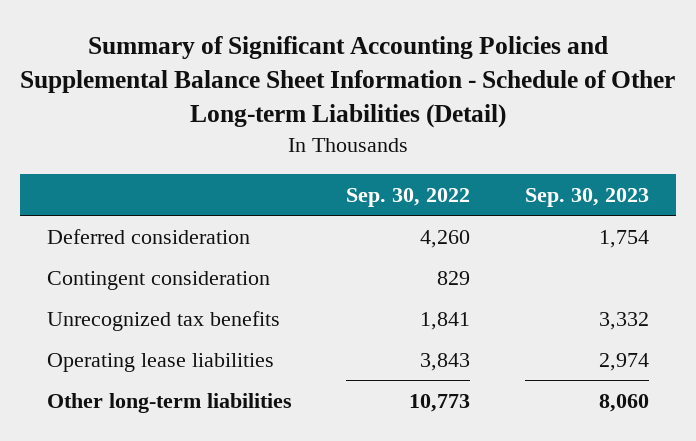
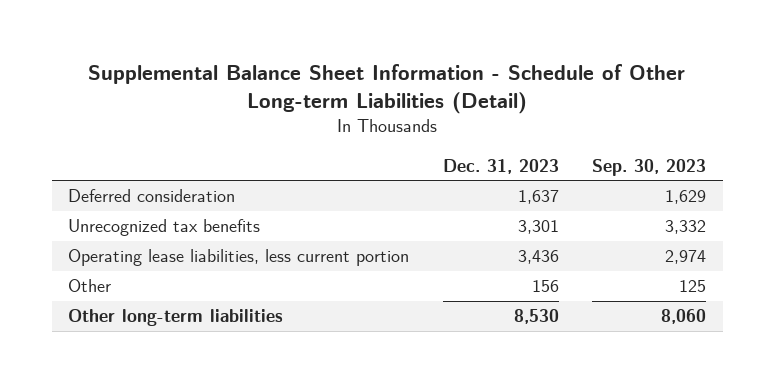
- Summary of Significant Accounting Policies and Supplemental Balance Sheet Information - Schedule of Other Long-term Liabilities (Detail)
+ Supplemental Balance Sheet Information - Schedule of Other Long-term Liabilities (Detail)
- | Sep. 30, 2022 | Sep. 30, 2023
+ | Dec. 31, 2023 | Sep. 30, 2023
- Deferred consideration | 4,260 | 1,754
- Contingent consideration | 829 |
+ Deferred consideration | 1,637 | 1,629
- Operating lease liabilities | 3,843 | 2,974
+ Operating lease liabilities, less current portion | 3,436 | 2,974
+ Other | 156 | 125

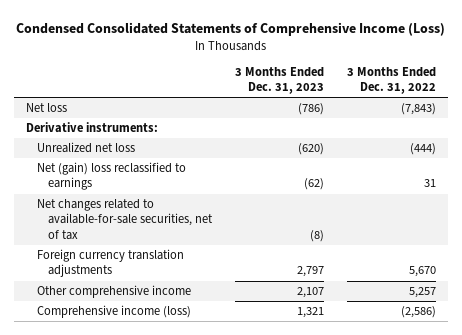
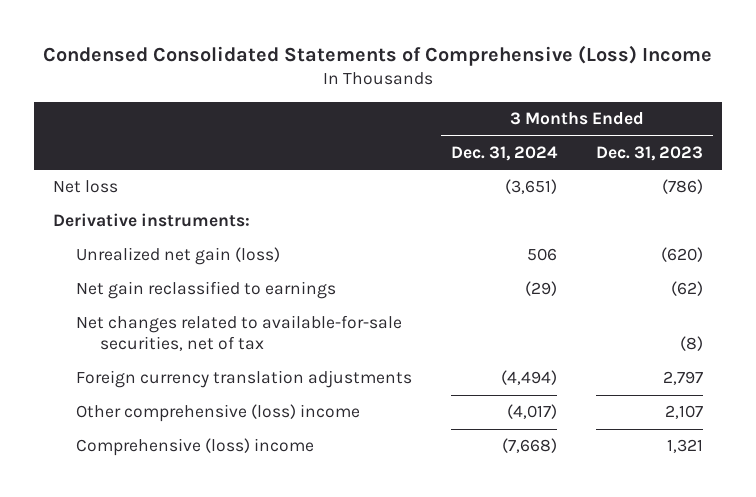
- Condensed Consolidated Statements of Comprehensive Income (Loss)
+ Condensed Consolidated Statements of Comprehensive (Loss) Income
- | 3 Months Ended Dec. 31, 2023 | 3 Months Ended Dec. 31, 2022
+ | 3 Months Ended Dec. 31, 2024 | 3 Months Ended Dec. 31, 2023
- Unrealized net loss | (620) | (444)
- Net (gain) loss reclassified to earnings | (62) | 31
+ Unrealized net gain (loss) | 506 | (620)
+ Net gain reclassified to earnings | (29) | (62)
- Other comprehensive income | 2,107 | 5,257
- Comprehensive income (loss) | 1,321 | (2,586)
+ Other comprehensive (loss) income | (4,017) | 2,107
+ Comprehensive (loss) income | (7,668) | 1,321

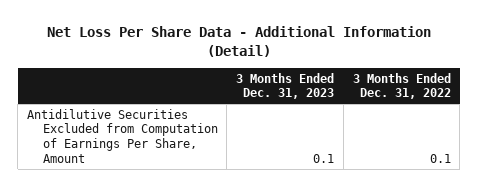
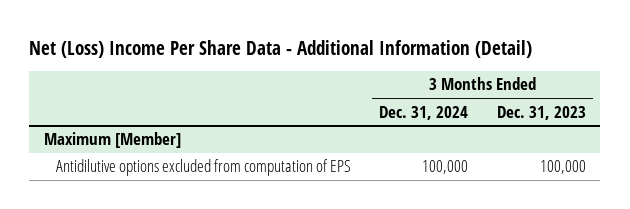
- Net Loss Per Share Data - Additional Information (Detail)
+ Net (Loss) Income Per Share Data - Additional Information (Detail)
- | 3 Months Ended Dec. 31, 2023 | 3 Months Ended Dec. 31, 2022
+ | 3 Months Ended Dec. 31, 2024 | 3 Months Ended Dec. 31, 2023
- Antidilutive Securities Excluded from Computation of Earnings Per Share, Amount | 0.1 | 0.1
+ Maximum [Member]
+ Antidilutive options excluded from computation of EPS | 100,000 | 100,000

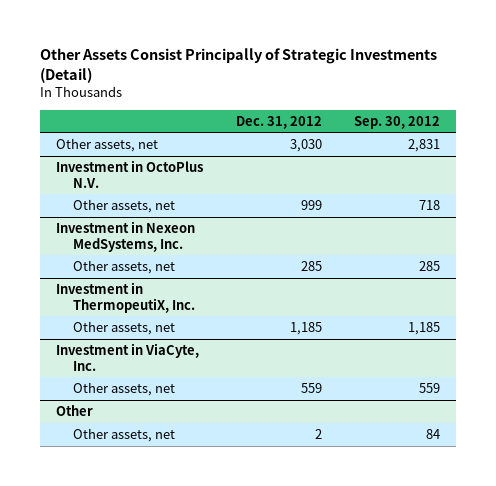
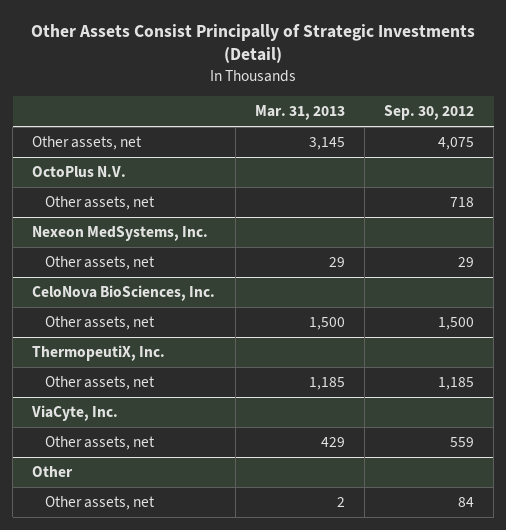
- | Dec. 31, 2012 | Sep. 30, 2012
+ | Mar. 31, 2013 | Sep. 30, 2012
- Other assets, net | 3,030 | 2,831
- Investment in OctoPlus N.V.
+ Other assets, net | 3,145 | 4,075
+ OctoPlus N.V.
- Investment in Nexeon MedSystems, Inc.
- Other assets, net | 285 | 285
- Investment in ThermopeutiX, Inc.
+ Nexeon MedSystems, Inc.
+ Other assets, net | 29 | 29
+ CeloNova BioSciences, Inc.
+ Other assets, net | 1,500 | 1,500
+ ThermopeutiX, Inc.
- Investment in ViaCyte, Inc.
+ ViaCyte, Inc.

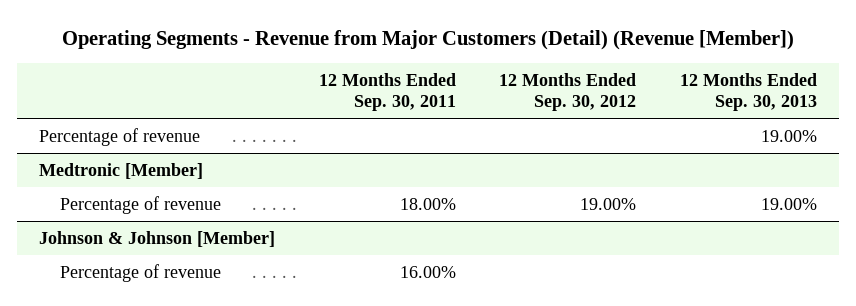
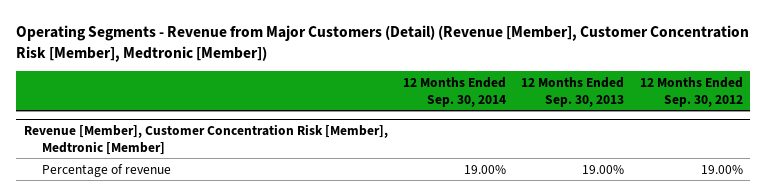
- Operating Segments - Revenue from Major Customers (Detail) (Revenue [Member])
+ Operating Segments - Revenue from Major Customers (Detail) (Revenue [Member], Customer Concentration Risk [Member], Medtronic [Member])
- | 12 Months Ended Sep. 30, 2011 | 12 Months Ended Sep. 30, 2012 | 12 Months Ended Sep. 30, 2013
+ | 12 Months Ended Sep. 30, 2014 | 12 Months Ended Sep. 30, 2013 | 12 Months Ended Sep. 30, 2012
- Percentage of revenue | | | 19.00%
- Medtronic [Member]
+ Revenue [Member], Customer Concentration Risk [Member], Medtronic [Member]
- Johnson & Johnson [Member]
- Percentage of revenue | 16.00% | |

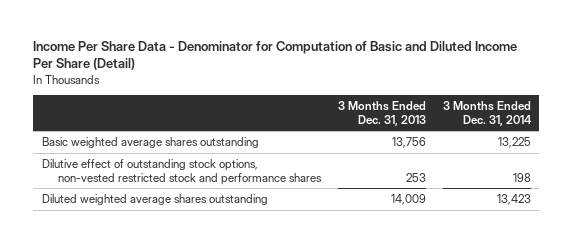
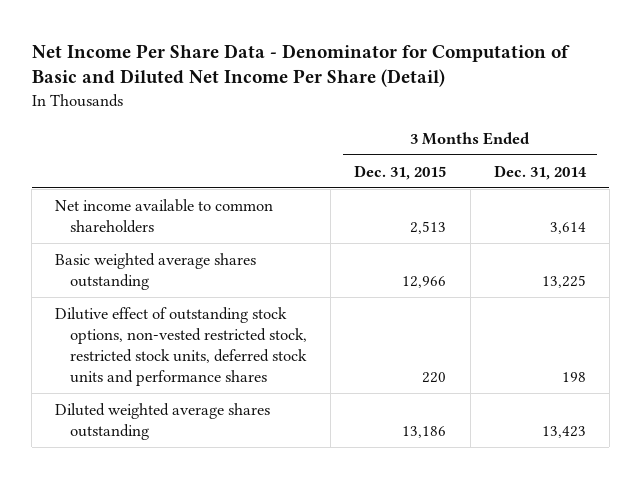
- Income Per Share Data - Denominator for Computation of Basic and Diluted Income Per Share (Detail)
+ Net Income Per Share Data - Denominator for Computation of Basic and Diluted Net Income Per Share (Detail)
- | 3 Months Ended Dec. 31, 2013 | 3 Months Ended Dec. 31, 2014
+ | 3 Months Ended Dec. 31, 2015 | 3 Months Ended Dec. 31, 2014
+ Net income available to common shareholders | 2,513 | 3,614
- Dilutive effect of outstanding stock options, non-vested restricted stock and performance shares | 253 | 198
+ Dilutive effect of outstanding stock options, non-vested restricted stock, restricted stock units, deferred stock units and performance shares | 220 | 198

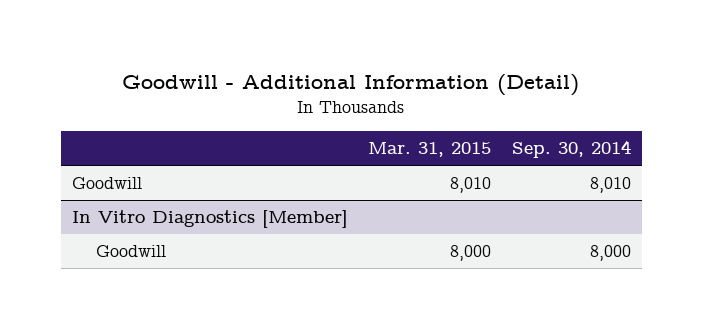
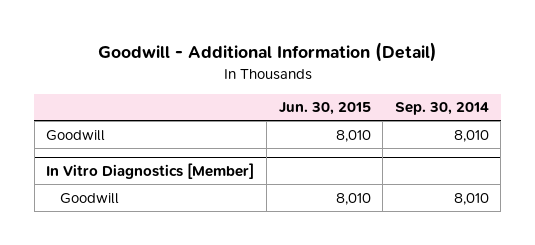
- | Mar. 31, 2015 | Sep. 30, 2014
+ | Jun. 30, 2015 | Sep. 30, 2014
@ In Vitro Diagnostics [Member]
- Goodwill | 8,000 | 8,000
+ Goodwill | 8,010 | 8,010

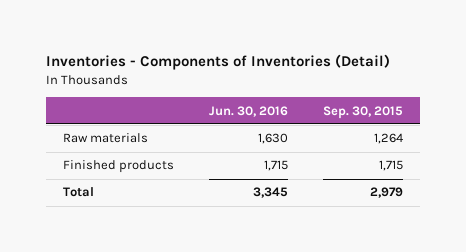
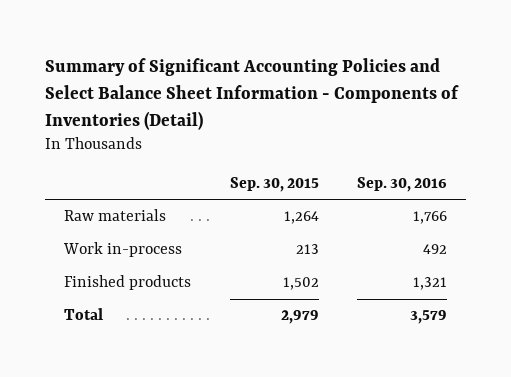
- Inventories - Components of Inventories (Detail)
+ Summary of Significant Accounting Policies and Select Balance Sheet Information - Components of Inventories (Detail)
- | Jun. 30, 2016 | Sep. 30, 2015
+ | Sep. 30, 2015 | Sep. 30, 2016
- Finished products | 1,715 | 1,715
+ Work in-process | 213 | 492
+ Finished products | 1,502 | 1,321

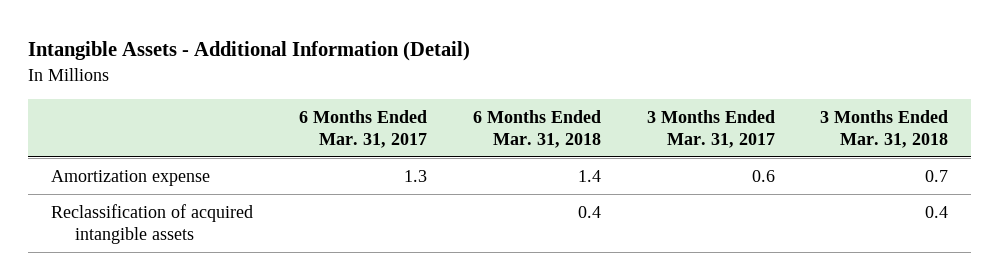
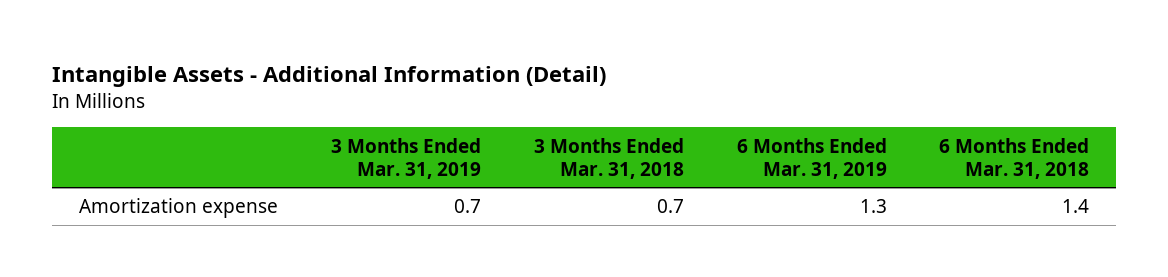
- | 6 Months Ended Mar. 31, 2017 | 6 Months Ended Mar. 31, 2018 | 3 Months Ended Mar. 31, 2017 | 3 Months Ended Mar. 31, 2018
+ | 3 Months Ended Mar. 31, 2019 | 3 Months Ended Mar. 31, 2018 | 6 Months Ended Mar. 31, 2019 | 6 Months Ended Mar. 31, 2018
- Reclassification of acquired intangible assets | | 0.4 | | 0.4

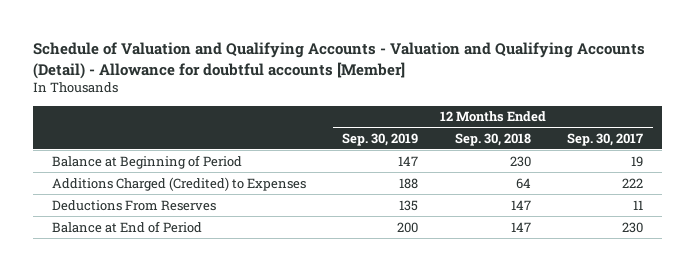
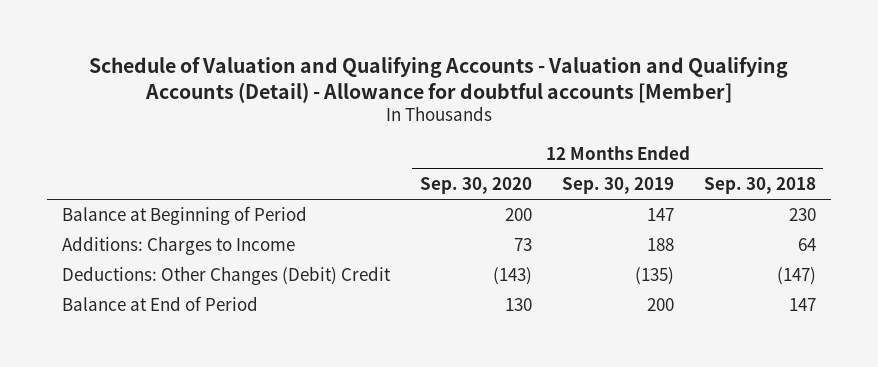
- | 12 Months Ended Sep. 30, 2019 | 12 Months Ended Sep. 30, 2018 | 12 Months Ended Sep. 30, 2017
+ | 12 Months Ended Sep. 30, 2020 | 12 Months Ended Sep. 30, 2019 | 12 Months Ended Sep. 30, 2018
- Additions Charged (Credited) to Expenses | 188 | 64 | 222
- Deductions From Reserves | 135 | 147 | 11
+ Additions: Charges to Income | 73 | 188 | 64
+ Deductions: Other Changes (Debit) Credit | (143) | (135) | (147)

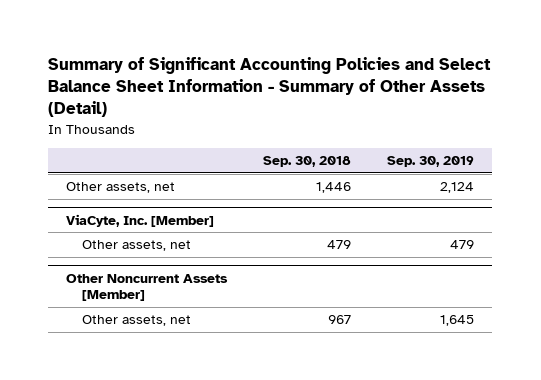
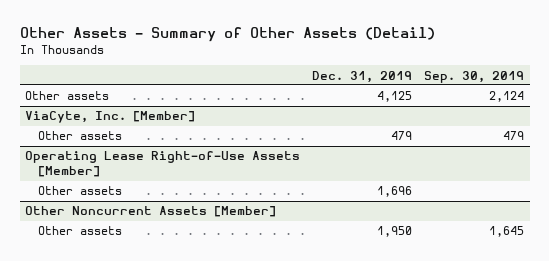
- Summary of Significant Accounting Policies and Select Balance Sheet Information - Summary of Other Assets (Detail)
+ Other Assets - Summary of Other Assets (Detail)
- | Sep. 30, 2018 | Sep. 30, 2019
+ | Dec. 31, 2019 | Sep. 30, 2019
- Other assets, net | 1,446 | 2,124
+ Other assets | 4,125 | 2,124
@ ViaCyte, Inc. [Member]
- Other assets, net | 479 | 479
+ Other assets | 479 | 479
+ Operating Lease Right-of-Use Assets [Member]
+ Other assets | 1,696 |
@ Other Noncurrent Assets [Member]
- Other assets, net | 967 | 1,645
+ Other assets | 1,950 | 1,645

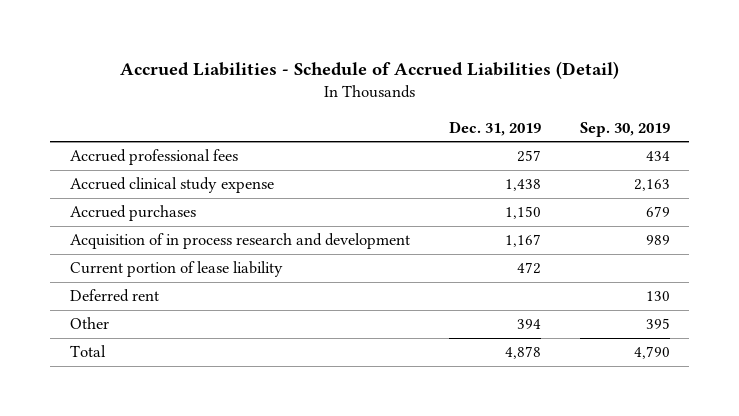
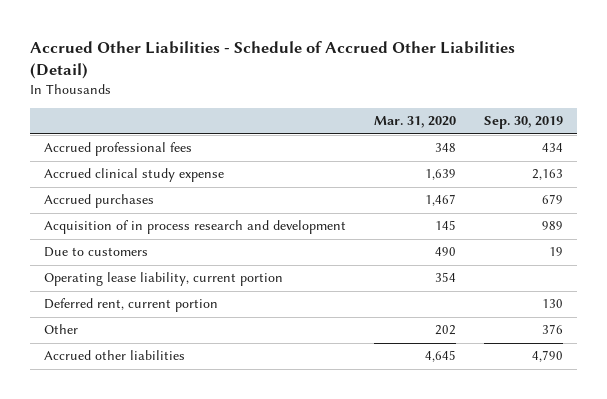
- Accrued Liabilities - Schedule of Accrued Liabilities (Detail)
+ Accrued Other Liabilities - Schedule of Accrued Other Liabilities (Detail)
- | Dec. 31, 2019 | Sep. 30, 2019
+ | Mar. 31, 2020 | Sep. 30, 2019
- Current portion of lease liability | 472 |
- Deferred rent | | 130
- Other | 394 | 395
- Total | 4,878 | 4,790
+ Due to customers | 490 | 19
+ Operating lease liability, current portion | 354 |
+ Deferred rent, current portion | | 130
+ Other | 202 | 376
+ Accrued other liabilities | 4,645 | 4,790

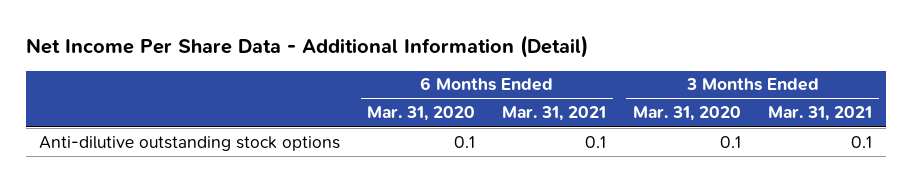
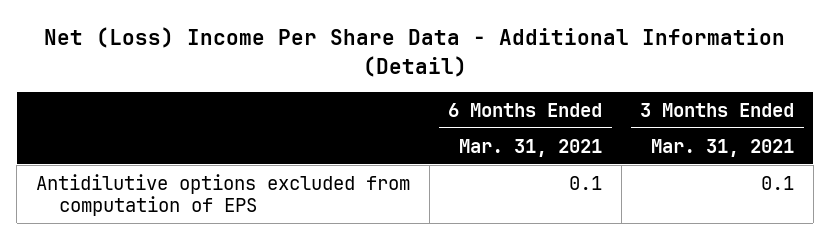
- Net Income Per Share Data - Additional Information (Detail)
+ Net (Loss) Income Per Share Data - Additional Information (Detail)
- | 6 Months Ended Mar. 31, 2020 | 6 Months Ended Mar. 31, 2021 | 3 Months Ended Mar. 31, 2020 | 3 Months Ended Mar. 31, 2021
+ | 6 Months Ended Mar. 31, 2021 | 3 Months Ended Mar. 31, 2021
- Anti-dilutive outstanding stock options | 0.1 | 0.1 | 0.1 | 0.1
+ Antidilutive options excluded from computation of EPS | 0.1 | 0.1

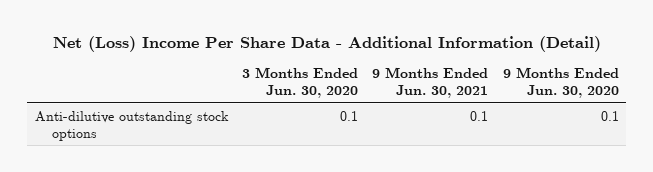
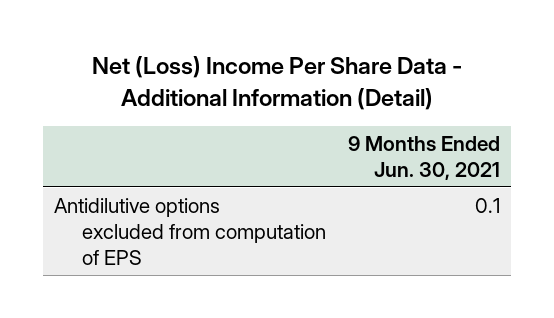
- | 3 Months Ended Jun. 30, 2020 | 9 Months Ended Jun. 30, 2021 | 9 Months Ended Jun. 30, 2020
+ | 9 Months Ended Jun. 30, 2021
- Anti-dilutive outstanding stock options | 0.1 | 0.1 | 0.1
+ Antidilutive options excluded from computation of EPS | 0.1

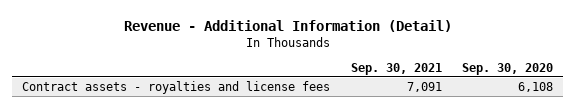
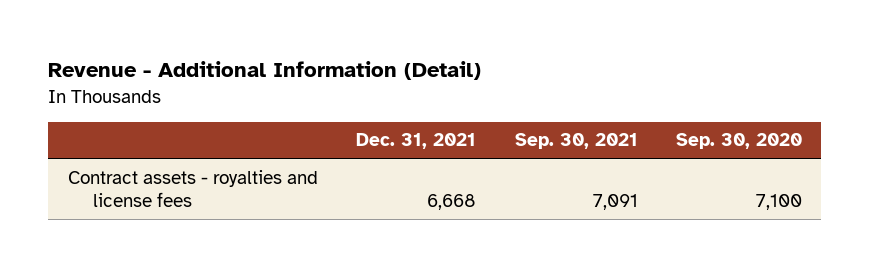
- | Sep. 30, 2021 | Sep. 30, 2020
+ | Dec. 31, 2021 | Sep. 30, 2021 | Sep. 30, 2020
- Contract assets - royalties and license fees | 7,091 | 6,108
+ Contract assets - royalties and license fees | 6,668 | 7,091 | 7,100

